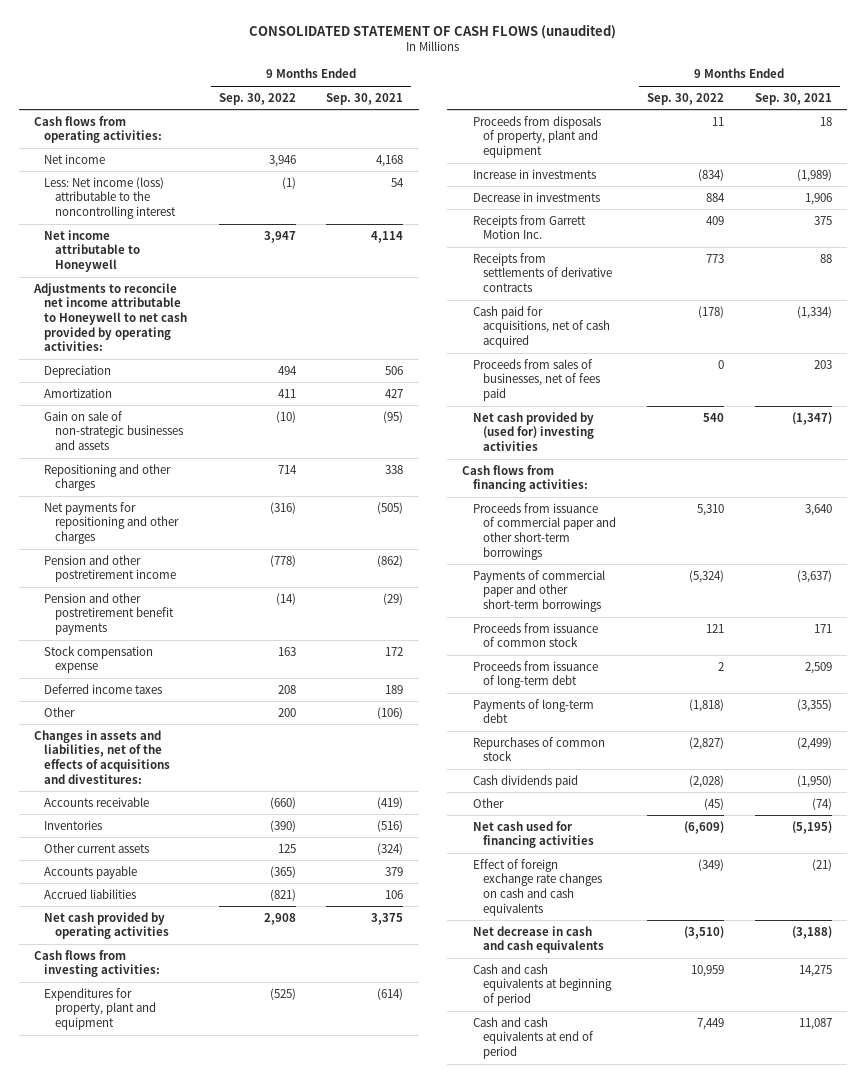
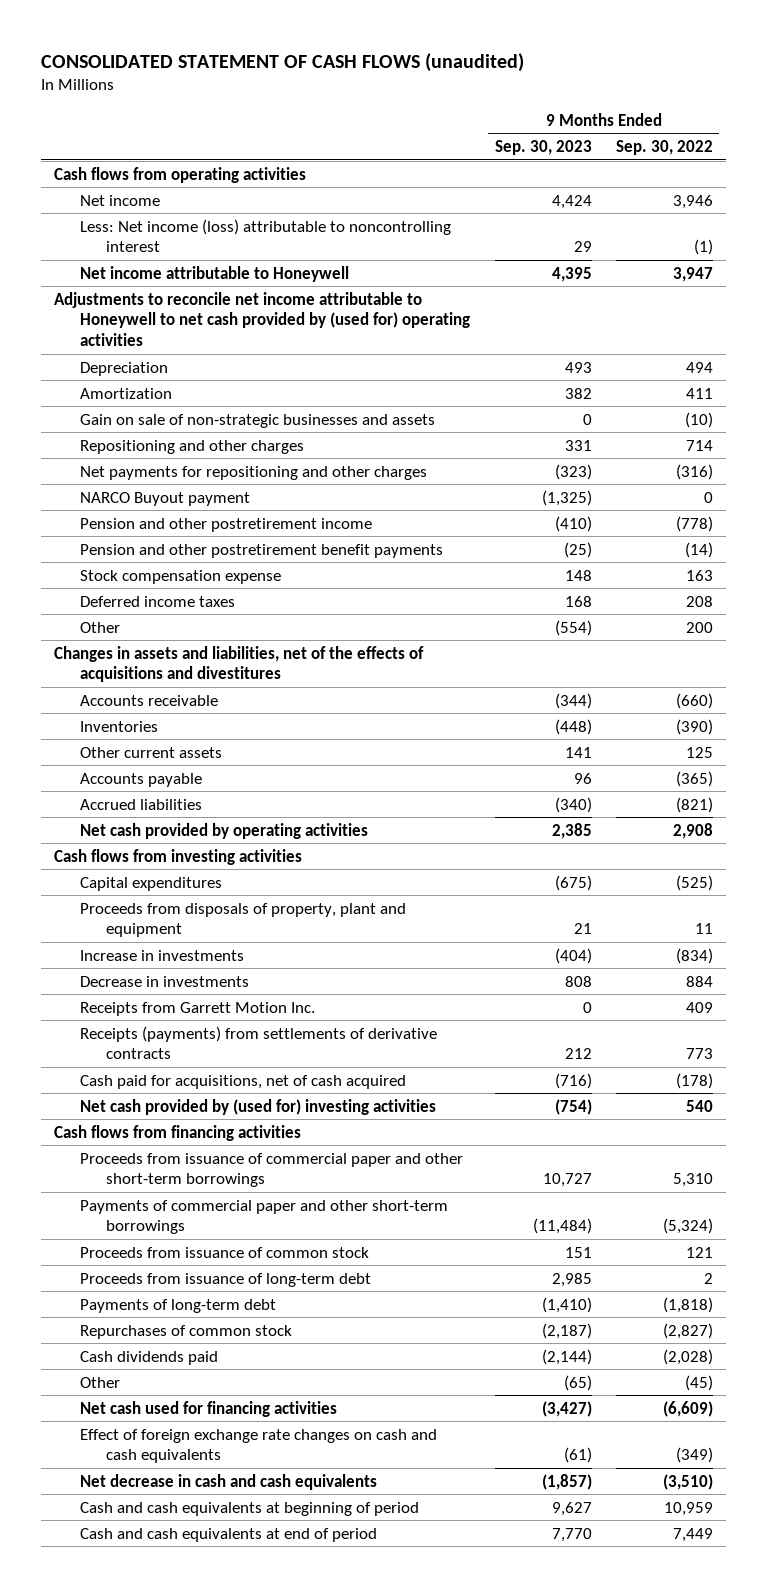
- | 9 Months Ended Sep. 30, 2022 | 9 Months Ended Sep. 30, 2021
+ | 9 Months Ended Sep. 30, 2023 | 9 Months Ended Sep. 30, 2022
- Cash flows from operating activities:
+ Cash flows from operating activities
- Less: Net income (loss) attributable to the noncontrolling interest | (1) | 54
+ Less: Net income (loss) attributable to noncontrolling interest | 29 | (1)
- Adjustments to reconcile net income attributable to Honeywell to net cash provided by operating activities:
+ Adjustments to reconcile net income attributable to Honeywell to net cash provided by (used for) operating activities
+ NARCO Buyout payment | (1,325) | 0
- Changes in assets and liabilities, net of the effects of acquisitions and divestitures:
+ Changes in assets and liabilities, net of the effects of acquisitions and divestitures
- Cash flows from investing activities:
- Expenditures for property, plant and equipment | (525) | (614)
+ Cash flows from investing activities
+ Capital expenditures | (675) | (525)
- Receipts from settlements of derivative contracts | 773 | 88
+ Receipts (payments) from settlements of derivative contracts | 212 | 773
- Proceeds from sales of businesses, net of fees paid | 0 | 203
- Cash flows from financing activities:
+ Cash flows from financing activities

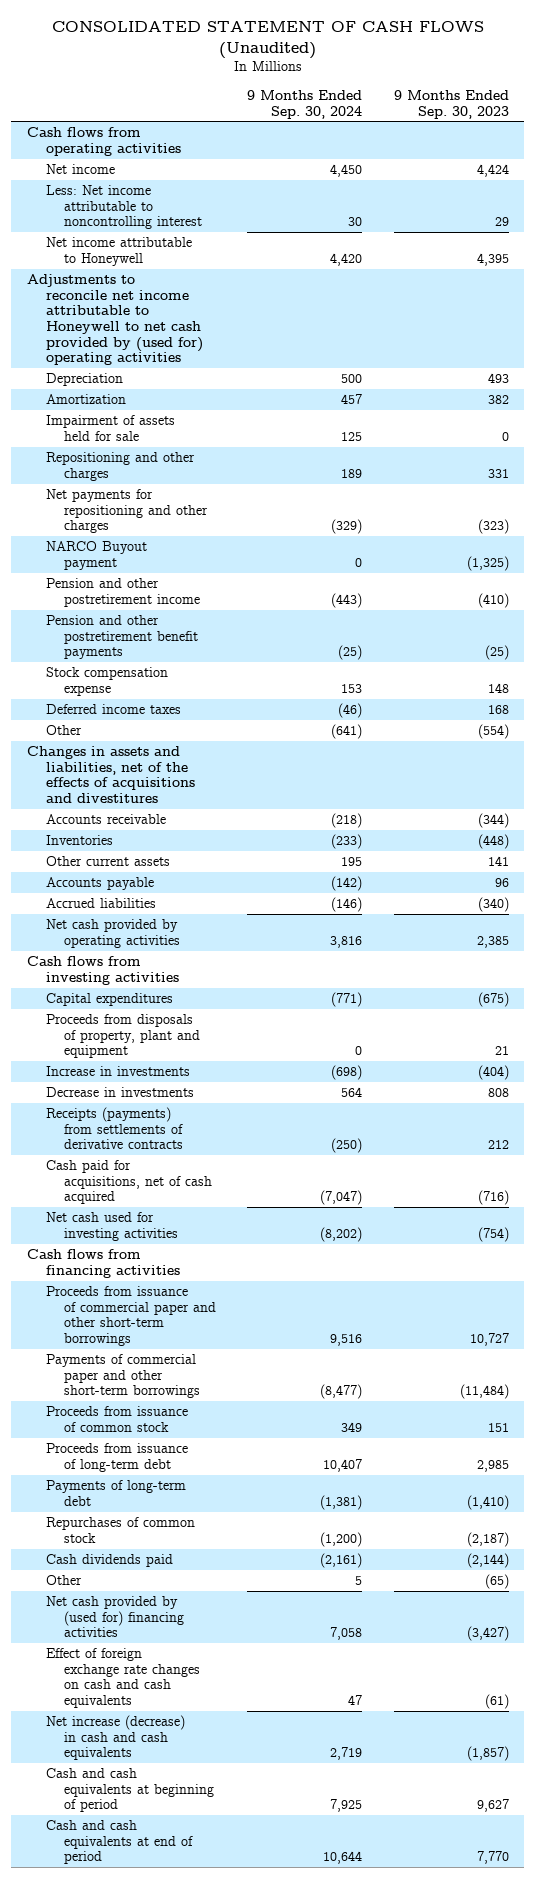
- CONSOLIDATED STATEMENT OF CASH FLOWS (unaudited)
+ CONSOLIDATED STATEMENT OF CASH FLOWS (Unaudited)
- | 9 Months Ended Sep. 30, 2023 | 9 Months Ended Sep. 30, 2022
+ | 9 Months Ended Sep. 30, 2024 | 9 Months Ended Sep. 30, 2023
- Less: Net income (loss) attributable to noncontrolling interest | 29 | (1)
+ Less: Net income attributable to noncontrolling interest | 30 | 29
- Gain on sale of non-strategic businesses and assets | 0 | (10)
+ Impairment of assets held for sale | 125 | 0
- Receipts from Garrett Motion Inc. | 0 | 409
- Net cash provided by (used for) investing activities | (754) | 540
+ Net cash used for investing activities | (8,202) | (754)
- Net cash used for financing activities | (3,427) | (6,609)
+ Net cash provided by (used for) financing activities | 7,058 | (3,427)
- Net decrease in cash and cash equivalents | (1,857) | (3,510)
+ Net increase (decrease) in cash and cash equivalents | 2,719 | (1,857)

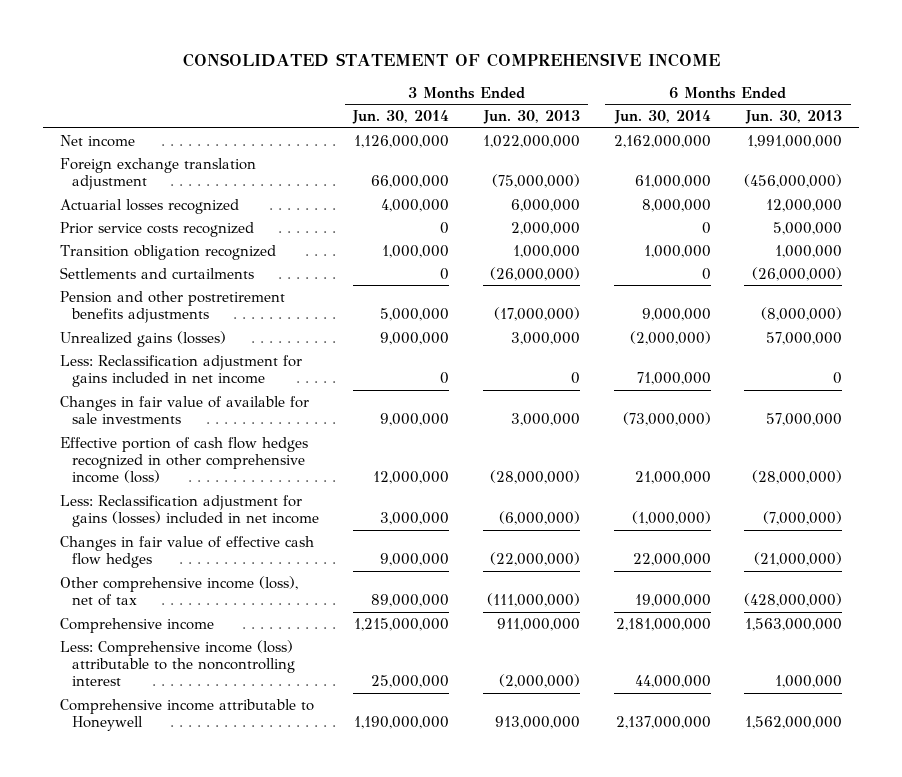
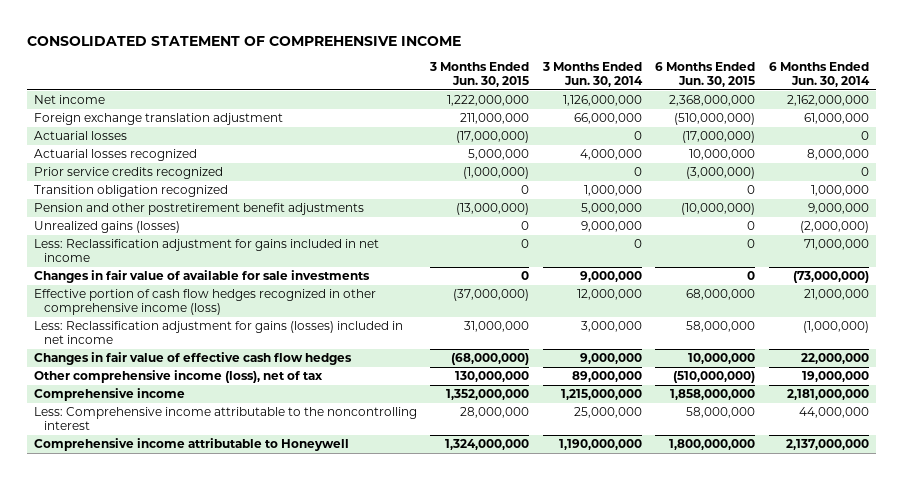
- | 3 Months Ended Jun. 30, 2014 | 3 Months Ended Jun. 30, 2013 | 6 Months Ended Jun. 30, 2014 | 6 Months Ended Jun. 30, 2013
+ | 3 Months Ended Jun. 30, 2015 | 3 Months Ended Jun. 30, 2014 | 6 Months Ended Jun. 30, 2015 | 6 Months Ended Jun. 30, 2014
+ Actuarial losses | (17,000,000) | 0 | (17,000,000) | 0
- Prior service costs recognized | 0 | 2,000,000 | 0 | 5,000,000
+ Prior service credits recognized | (1,000,000) | 0 | (3,000,000) | 0
- Settlements and curtailments | 0 | (26,000,000) | 0 | (26,000,000)
- Pension and other postretirement benefits adjustments | 5,000,000 | (17,000,000) | 9,000,000 | (8,000,000)
+ Pension and other postretirement benefit adjustments | (13,000,000) | 5,000,000 | (10,000,000) | 9,000,000
- Less: Comprehensive income (loss) attributable to the noncontrolling interest | 25,000,000 | (2,000,000) | 44,000,000 | 1,000,000
+ Less: Comprehensive income attributable to the noncontrolling interest | 28,000,000 | 25,000,000 | 58,000,000 | 44,000,000

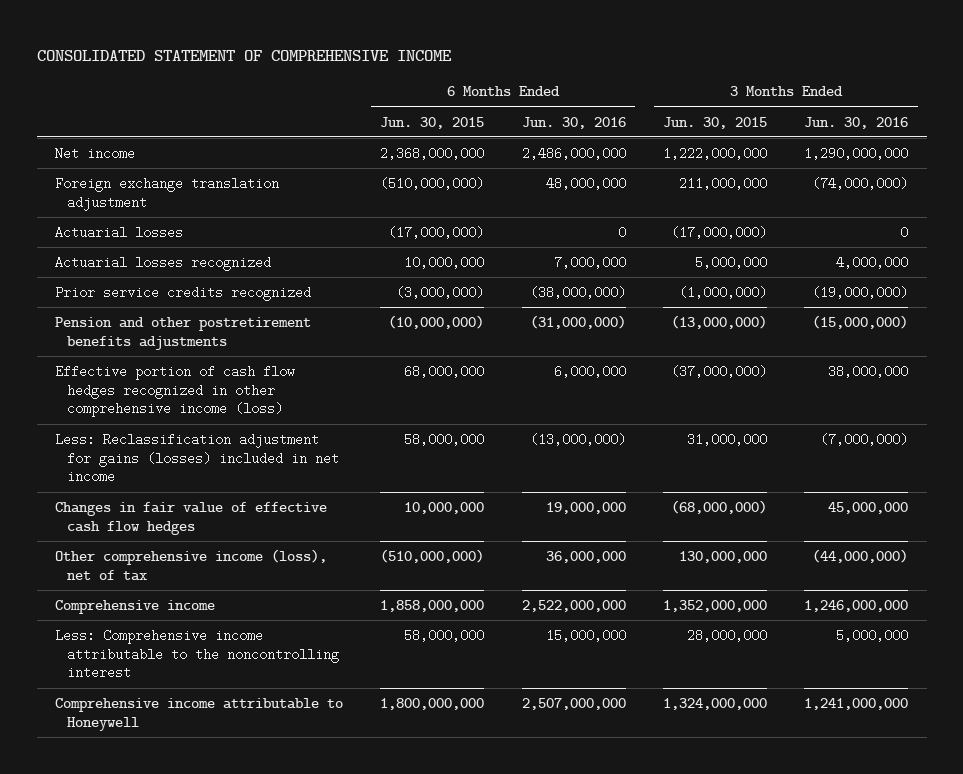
- | 3 Months Ended Jun. 30, 2015 | 3 Months Ended Jun. 30, 2014 | 6 Months Ended Jun. 30, 2015 | 6 Months Ended Jun. 30, 2014
+ | 6 Months Ended Jun. 30, 2015 | 6 Months Ended Jun. 30, 2016 | 3 Months Ended Jun. 30, 2015 | 3 Months Ended Jun. 30, 2016
- Transition obligation recognized | 0 | 1,000,000 | 0 | 1,000,000
- Pension and other postretirement benefit adjustments | (13,000,000) | 5,000,000 | (10,000,000) | 9,000,000
- Unrealized gains (losses) | 0 | 9,000,000 | 0 | (2,000,000)
- Less: Reclassification adjustment for gains included in net income | 0 | 0 | 0 | 71,000,000
- Changes in fair value of available for sale investments | 0 | 9,000,000 | 0 | (73,000,000)
+ Pension and other postretirement benefits adjustments | (10,000,000) | (31,000,000) | (13,000,000) | (15,000,000)

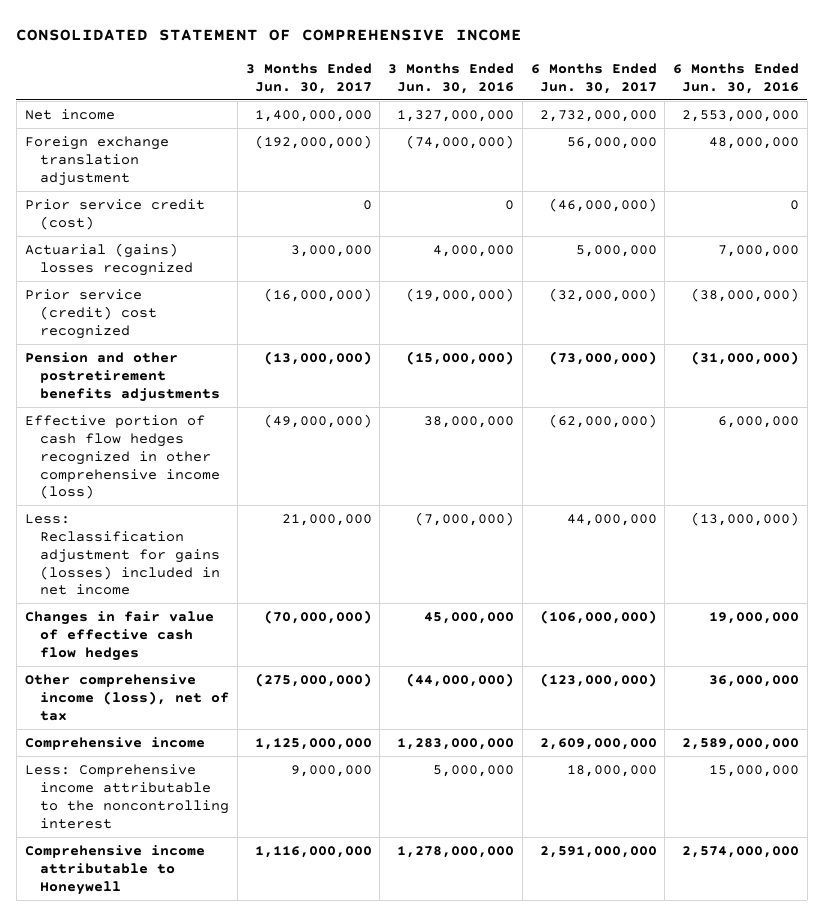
- | 6 Months Ended Jun. 30, 2015 | 6 Months Ended Jun. 30, 2016 | 3 Months Ended Jun. 30, 2015 | 3 Months Ended Jun. 30, 2016
+ | 3 Months Ended Jun. 30, 2017 | 3 Months Ended Jun. 30, 2016 | 6 Months Ended Jun. 30, 2017 | 6 Months Ended Jun. 30, 2016
- Net income | 2,368,000,000 | 2,486,000,000 | 1,222,000,000 | 1,290,000,000
+ Net income | 1,400,000,000 | 1,327,000,000 | 2,732,000,000 | 2,553,000,000
- Actuarial losses | (17,000,000) | 0 | (17,000,000) | 0
- Actuarial losses recognized | 10,000,000 | 7,000,000 | 5,000,000 | 4,000,000
- Prior service credits recognized | (3,000,000) | (38,000,000) | (1,000,000) | (19,000,000)
+ Prior service credit (cost) | 0 | 0 | (46,000,000) | 0
+ Actuarial (gains) losses recognized | 3,000,000 | 4,000,000 | 5,000,000 | 7,000,000
+ Prior service (credit) cost recognized | (16,000,000) | (19,000,000) | (32,000,000) | (38,000,000)
- Comprehensive income | 1,858,000,000 | 2,522,000,000 | 1,352,000,000 | 1,246,000,000
+ Comprehensive income | 1,125,000,000 | 1,283,000,000 | 2,609,000,000 | 2,589,000,000
- Comprehensive income attributable to Honeywell | 1,800,000,000 | 2,507,000,000 | 1,324,000,000 | 1,241,000,000
+ Comprehensive income attributable to Honeywell | 1,116,000,000 | 1,278,000,000 | 2,591,000,000 | 2,574,000,000

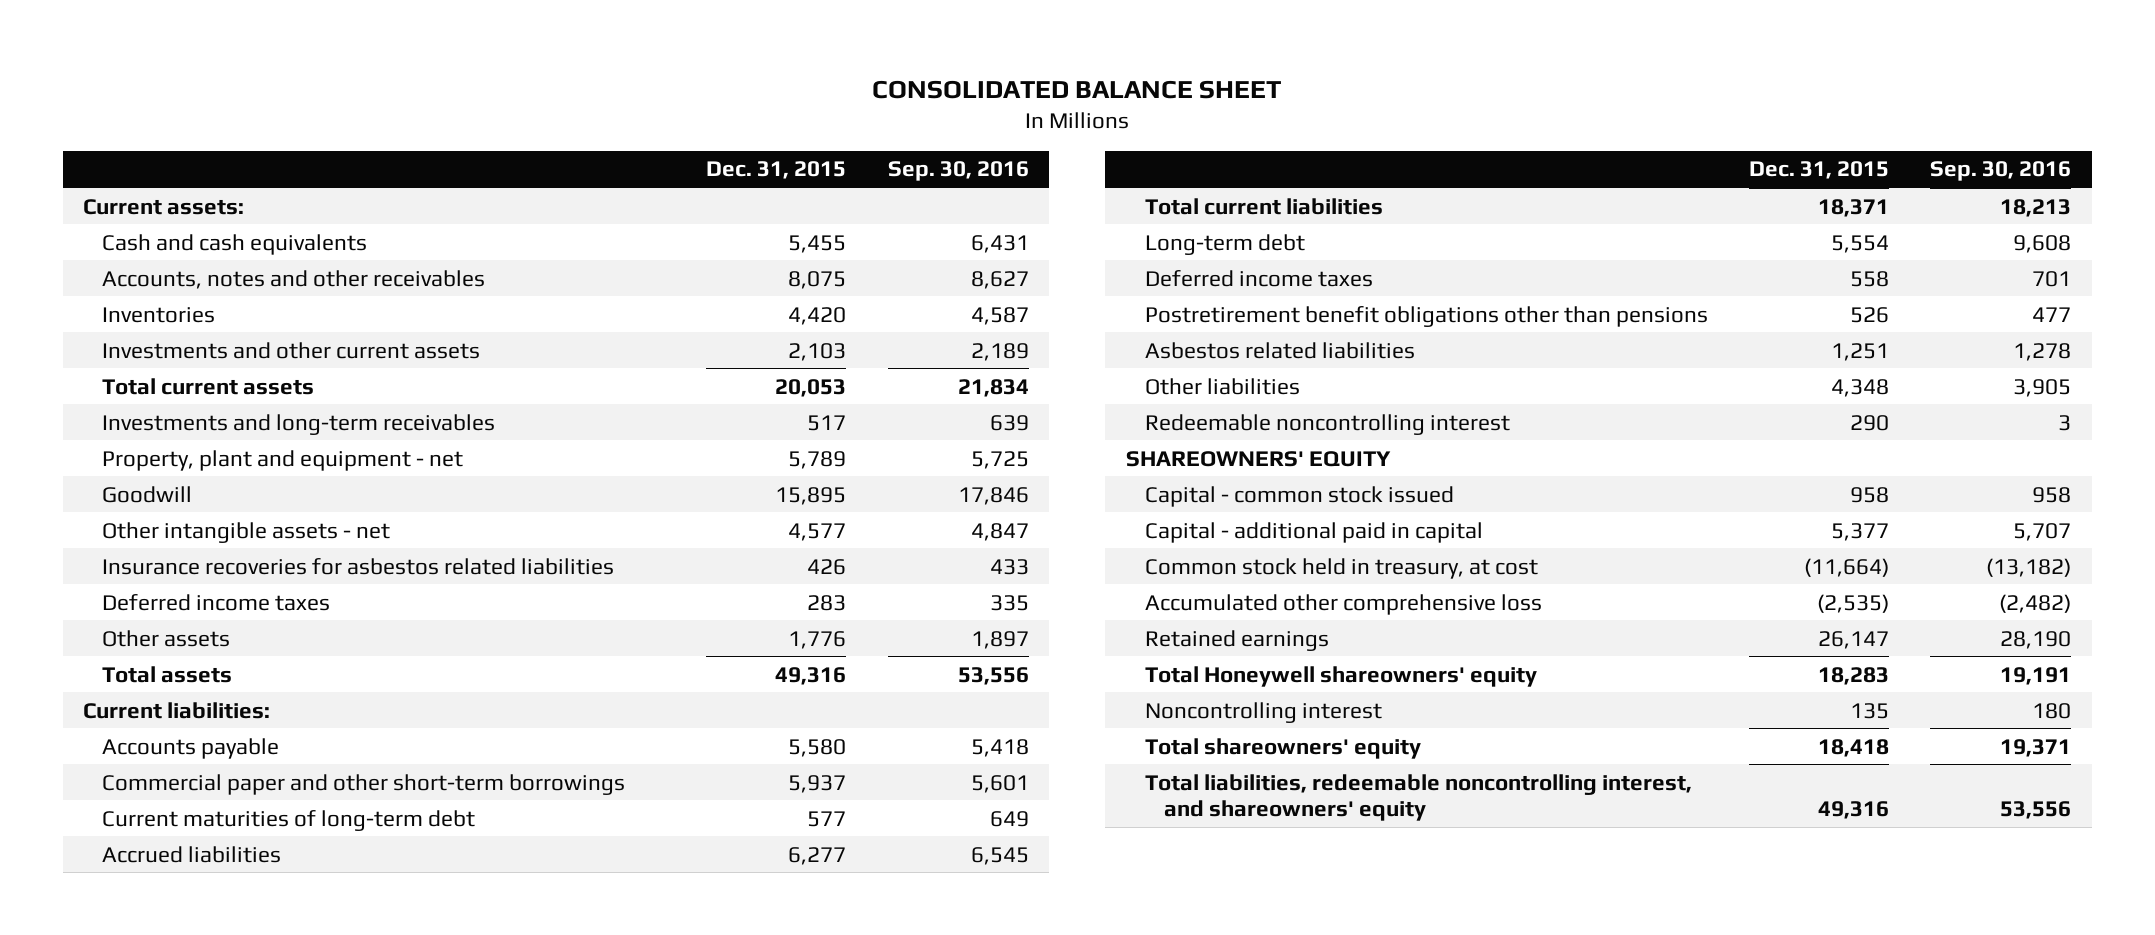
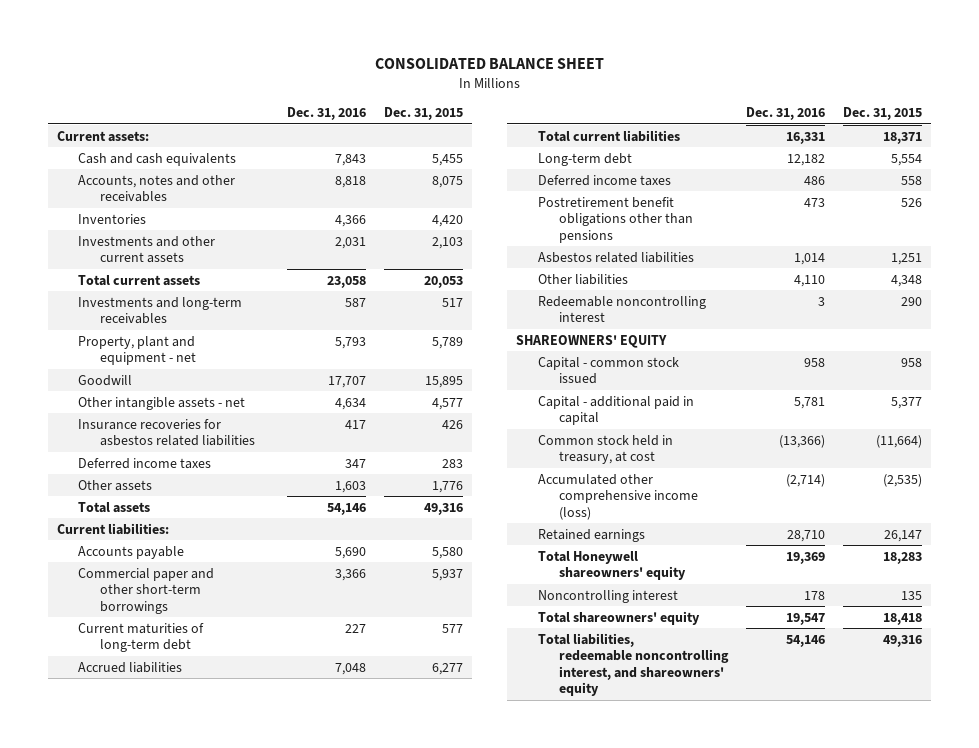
- | Dec. 31, 2015 | Sep. 30, 2016
+ | Dec. 31, 2016 | Dec. 31, 2015
- Accumulated other comprehensive loss | (2,535) | (2,482)
+ Accumulated other comprehensive income (loss) | (2,714) | (2,535)

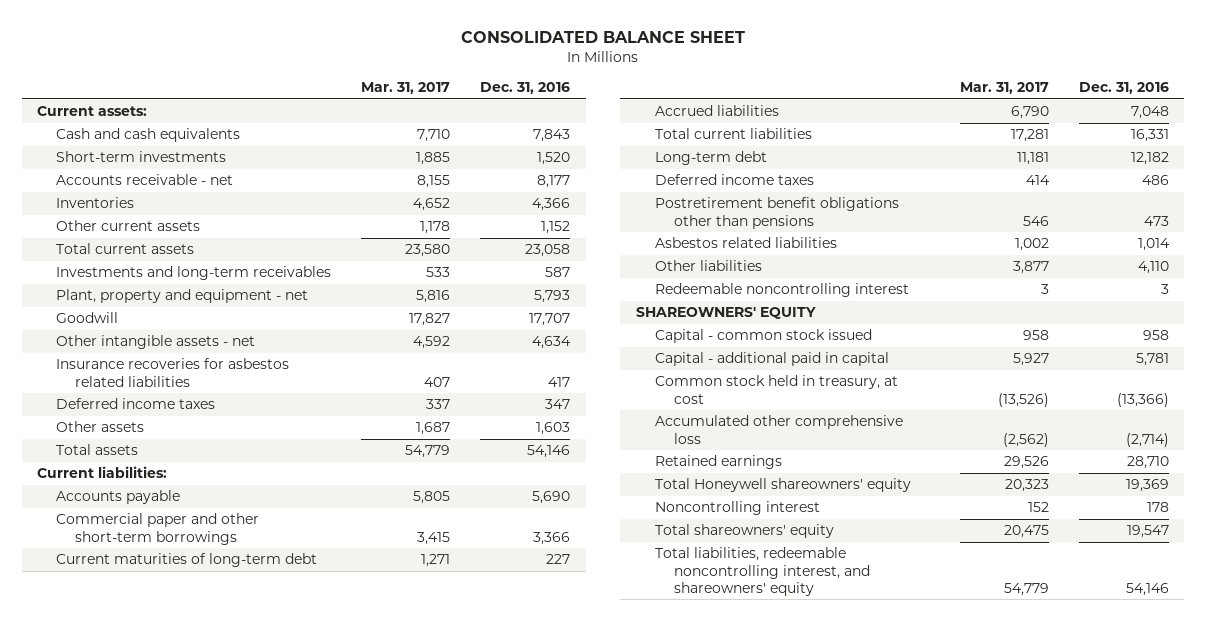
- | Dec. 31, 2016 | Dec. 31, 2015
+ | Mar. 31, 2017 | Dec. 31, 2016
- Accounts, notes and other receivables | 8,818 | 8,075
+ Short-term investments | 1,885 | 1,520
+ Accounts receivable - net | 8,155 | 8,177
- Investments and other current assets | 2,031 | 2,103
+ Other current assets | 1,178 | 1,152
- Property, plant and equipment - net | 5,793 | 5,789
+ Plant, property and equipment - net | 5,816 | 5,793
- Accumulated other comprehensive income (loss) | (2,714) | (2,535)
+ Accumulated other comprehensive loss | (2,562) | (2,714)

